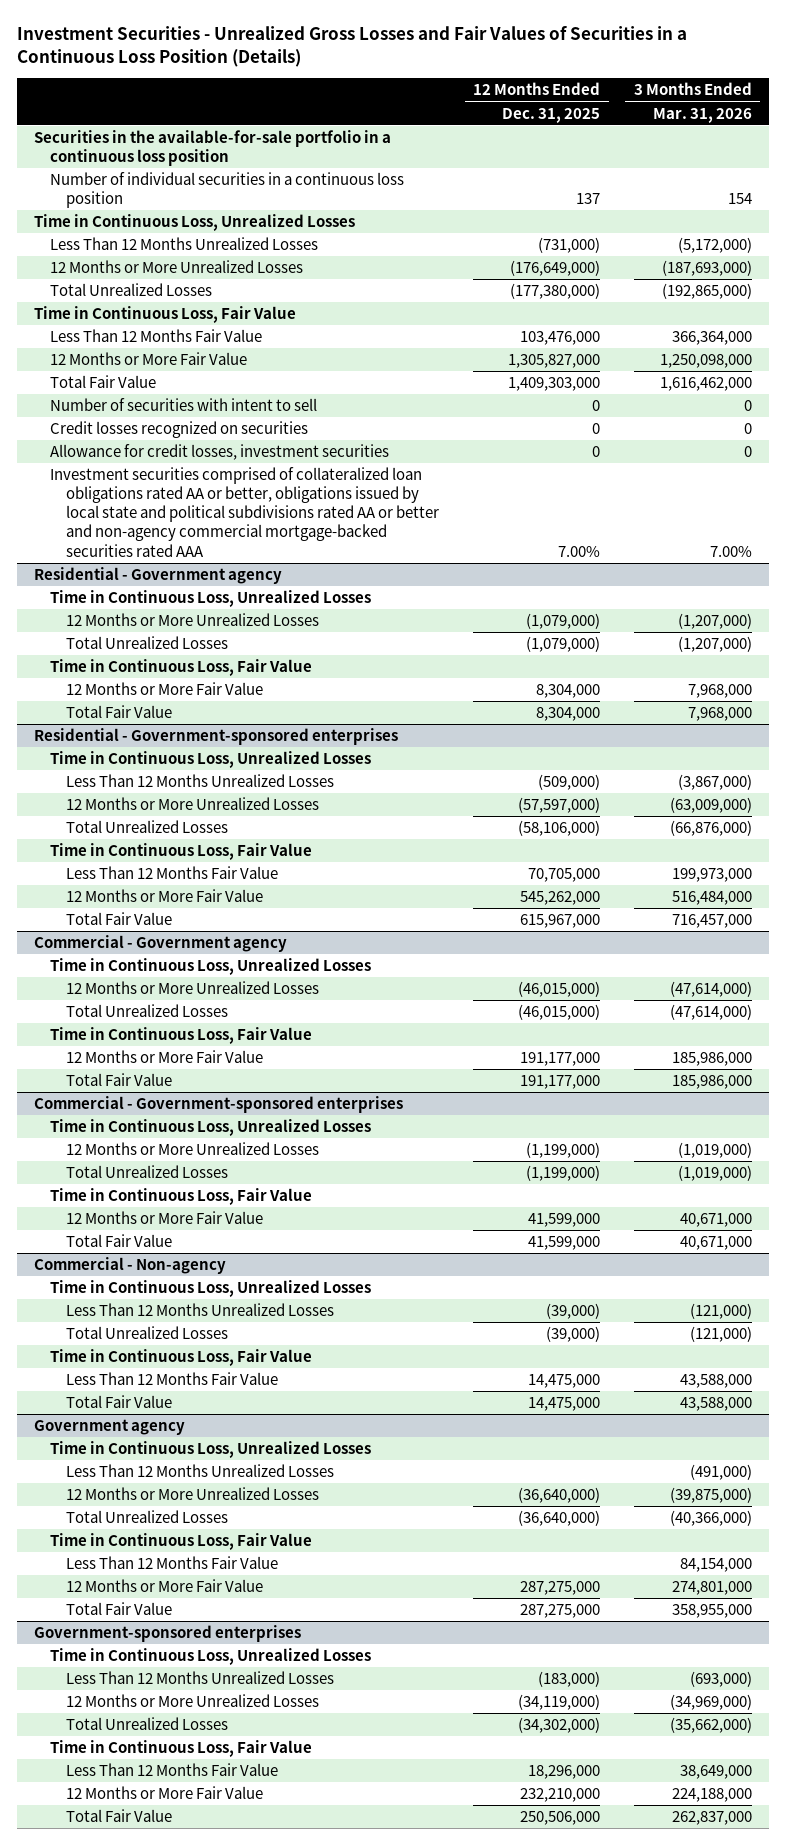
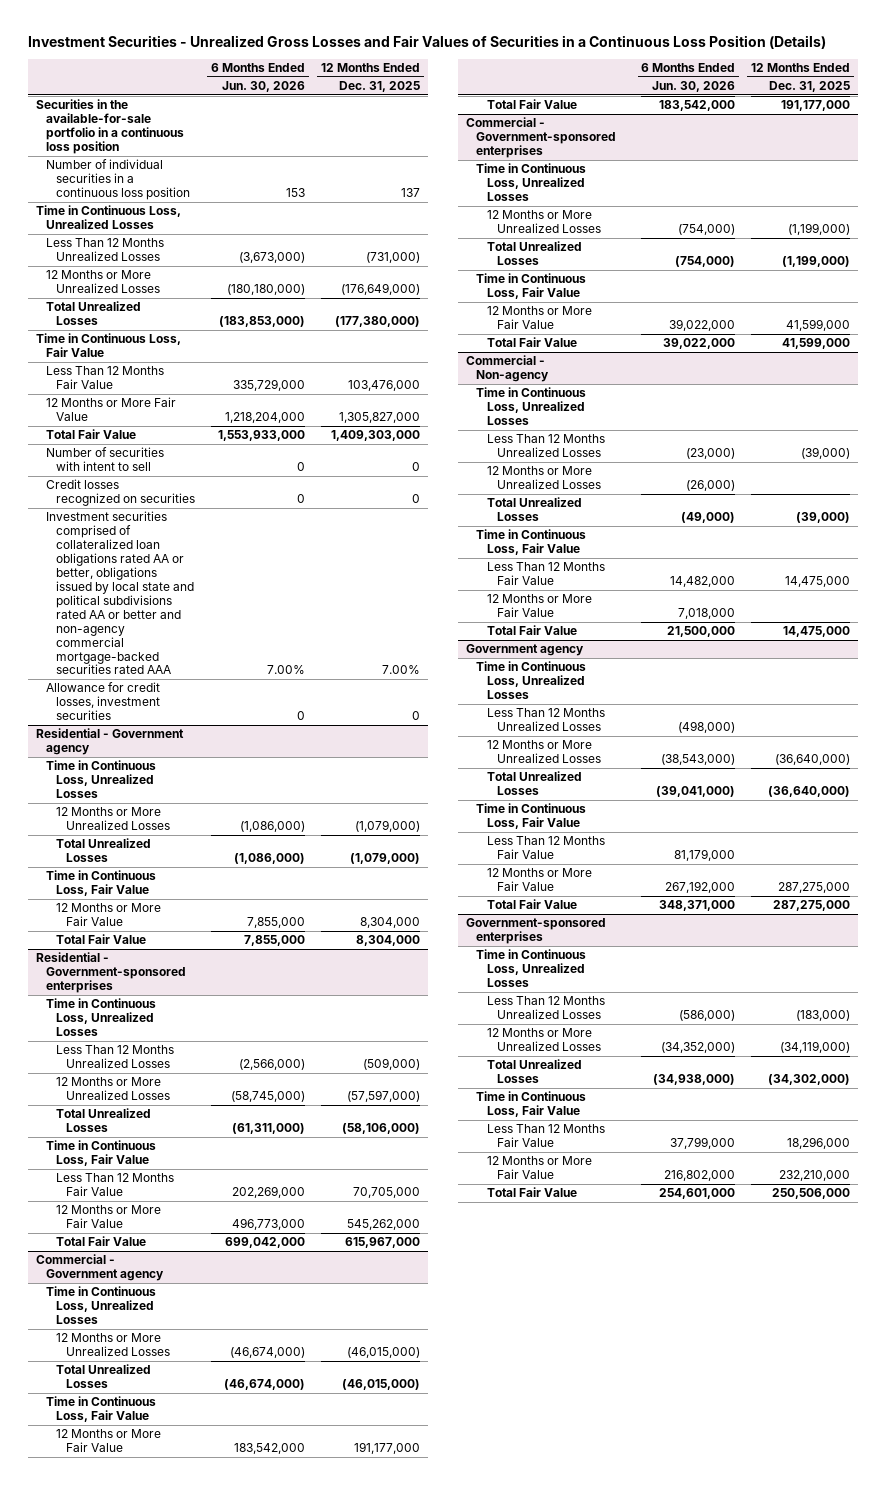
- | 12 Months Ended Dec. 31, 2025 | 3 Months Ended Mar. 31, 2026
+ | 6 Months Ended Jun. 30, 2026 | 12 Months Ended Dec. 31, 2025
moved down: Allowance for credit losses, investment securities | 0 | 0
@ Commercial - Non-agency
+ 12 Months or More Unrealized Losses | (26,000) |
+ 12 Months or More Fair Value | 7,018,000 |

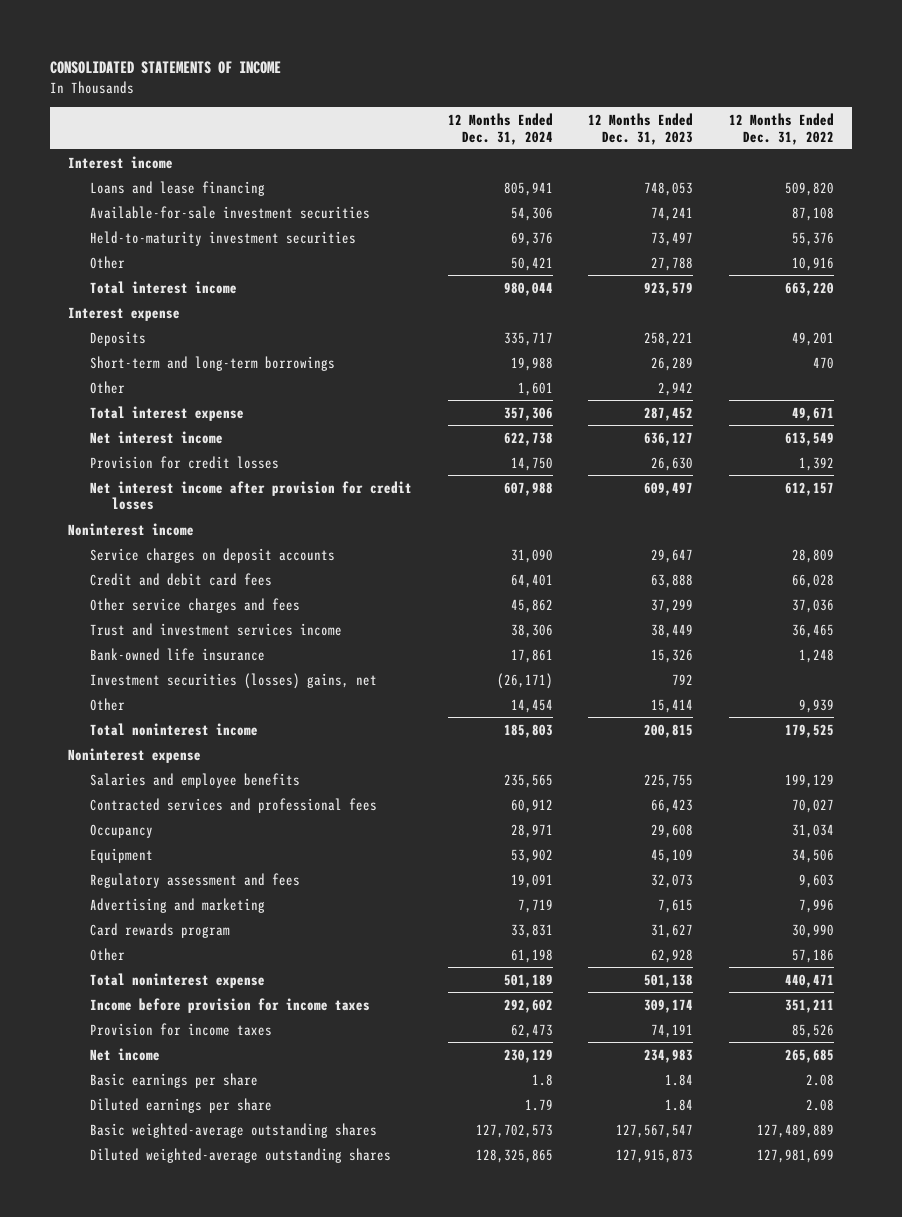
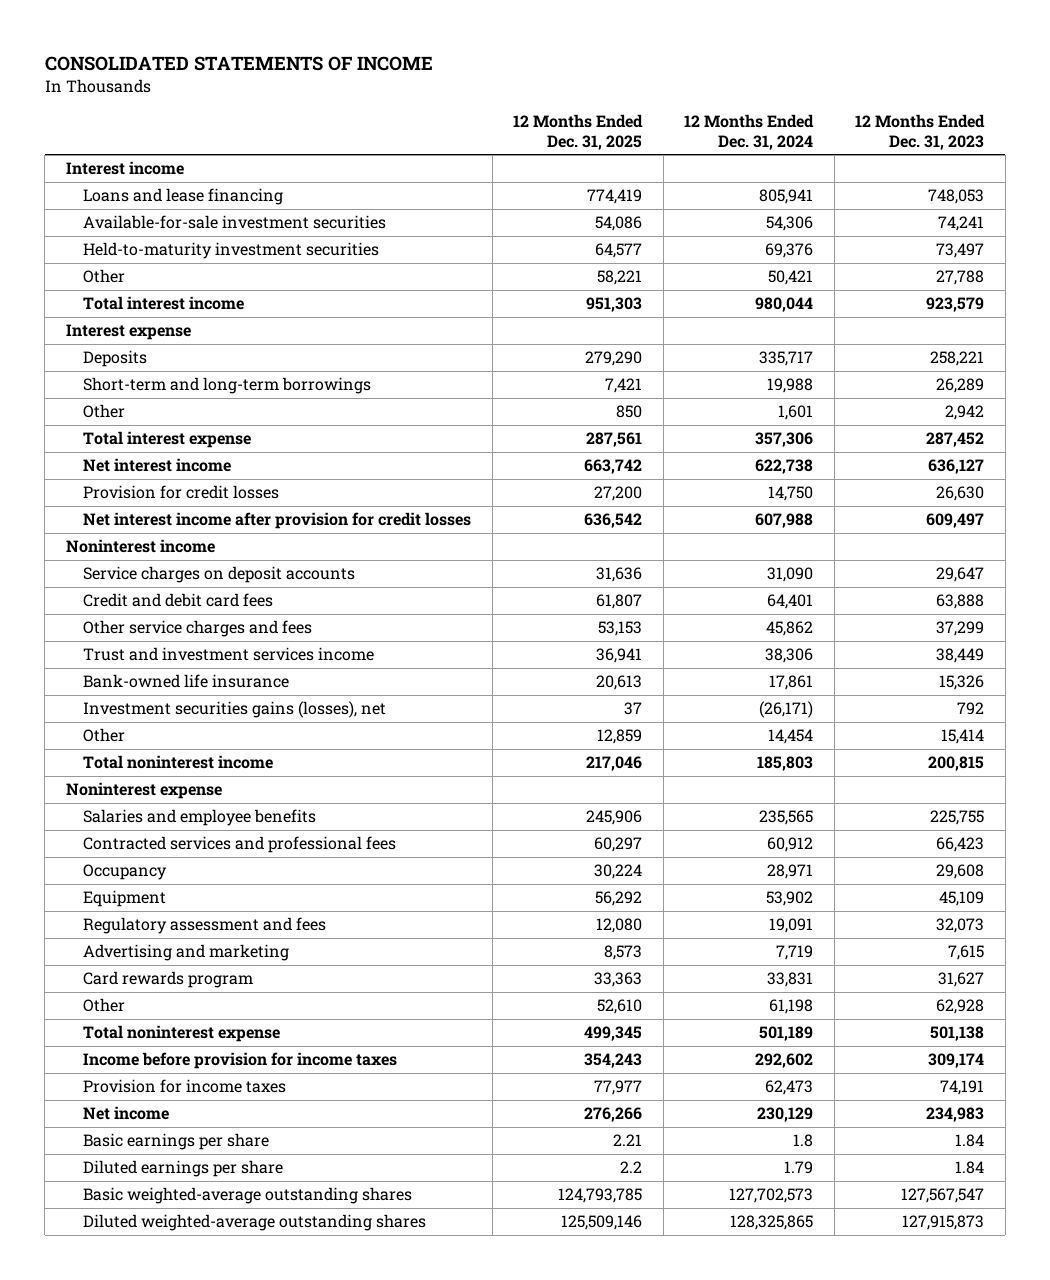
- | 12 Months Ended Dec. 31, 2024 | 12 Months Ended Dec. 31, 2023 | 12 Months Ended Dec. 31, 2022
+ | 12 Months Ended Dec. 31, 2025 | 12 Months Ended Dec. 31, 2024 | 12 Months Ended Dec. 31, 2023
- Investment securities (losses) gains, net | (26,171) | 792 |
+ Investment securities gains (losses), net | 37 | (26,171) | 792

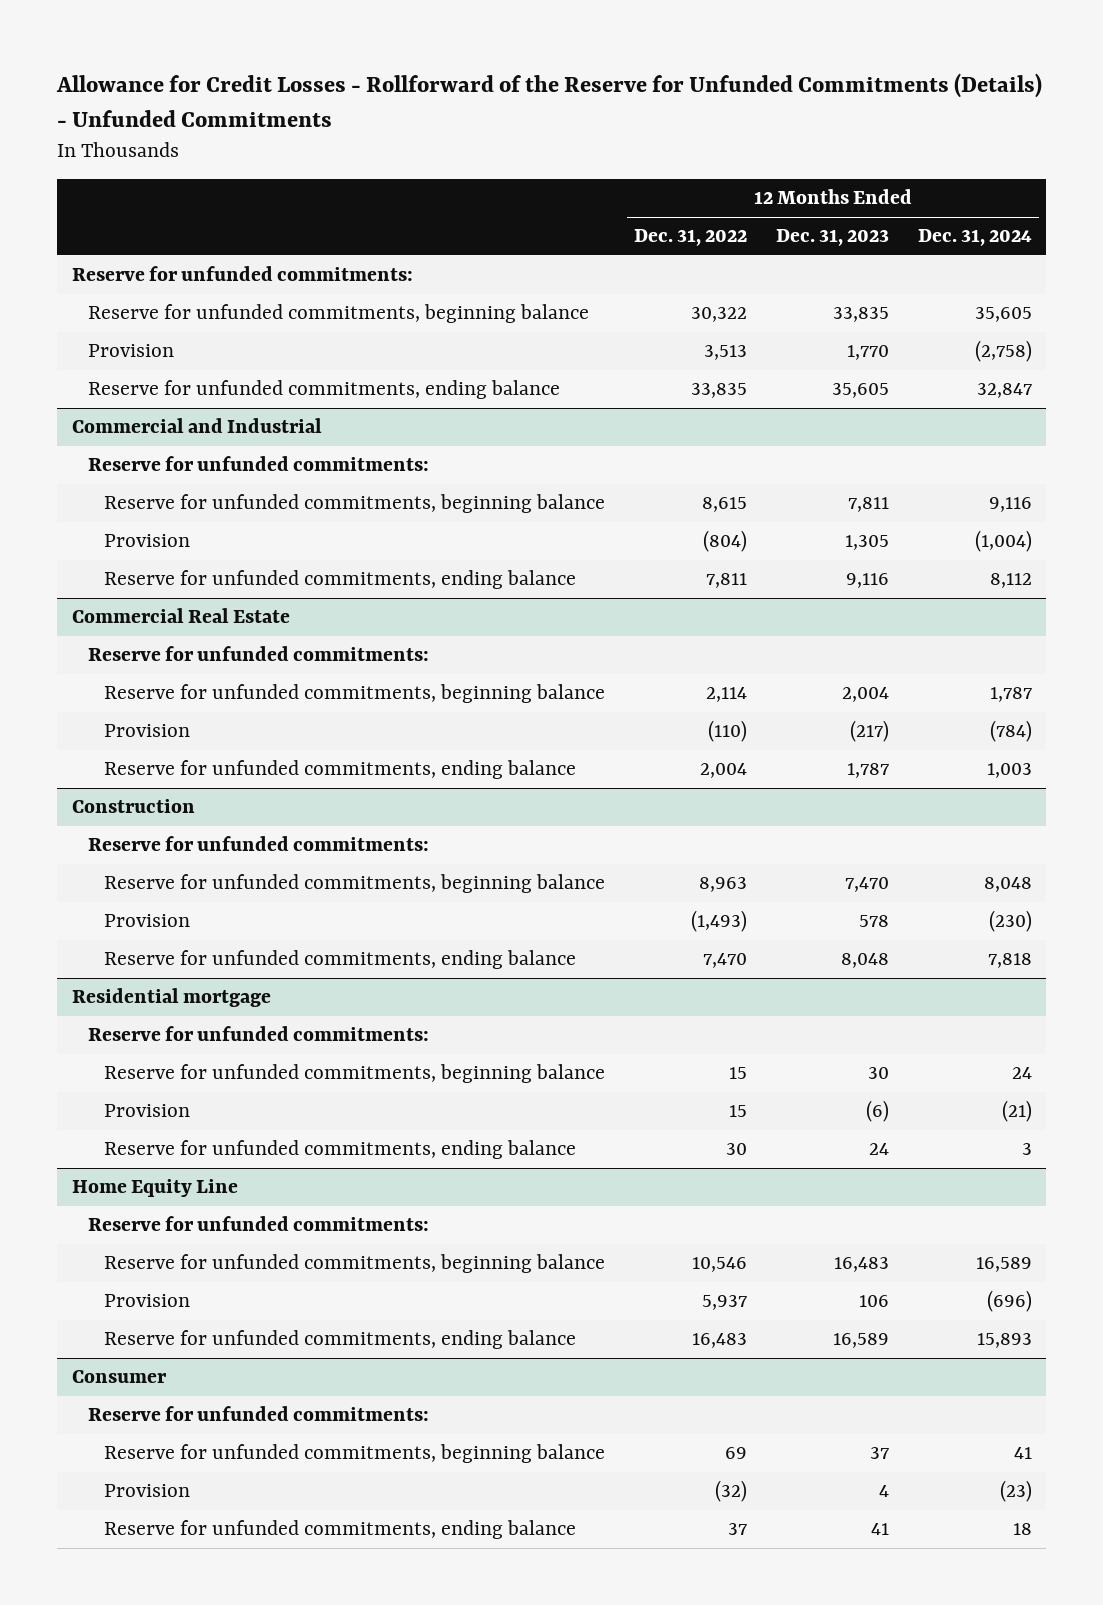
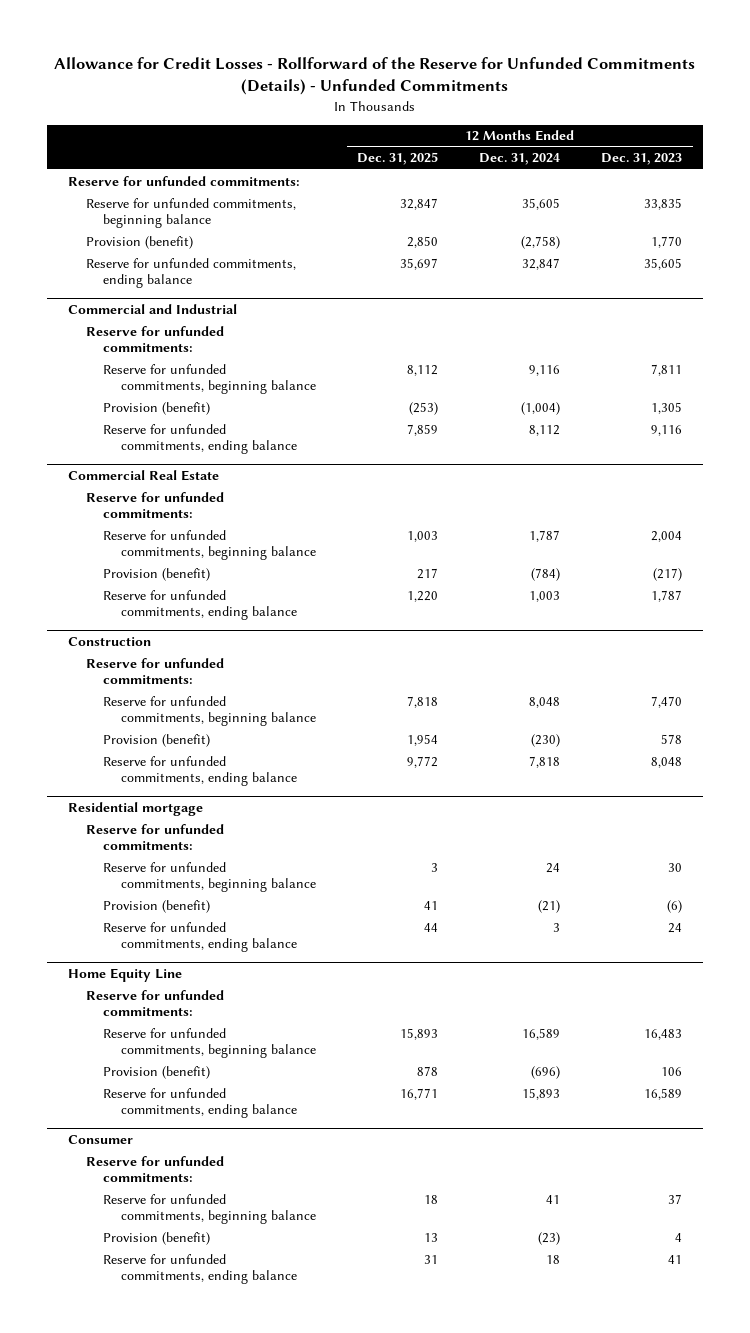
- | 12 Months Ended Dec. 31, 2022 | 12 Months Ended Dec. 31, 2023 | 12 Months Ended Dec. 31, 2024
+ | 12 Months Ended Dec. 31, 2025 | 12 Months Ended Dec. 31, 2024 | 12 Months Ended Dec. 31, 2023
- Provision | 3,513 | 1,770 | (2,758)
+ Provision (benefit) | 2,850 | (2,758) | 1,770
@ Commercial and Industrial
- Provision | (804) | 1,305 | (1,004)
+ Provision (benefit) | (253) | (1,004) | 1,305
@ Commercial Real Estate
- Provision | (110) | (217) | (784)
+ Provision (benefit) | 217 | (784) | (217)
@ Construction
- Provision | (1,493) | 578 | (230)
+ Provision (benefit) | 1,954 | (230) | 578
@ Residential mortgage
- Provision | 15 | (6) | (21)
+ Provision (benefit) | 41 | (21) | (6)
@ Home Equity Line
- Provision | 5,937 | 106 | (696)
+ Provision (benefit) | 878 | (696) | 106
@ Consumer
- Provision | (32) | 4 | (23)
+ Provision (benefit) | 13 | (23) | 4

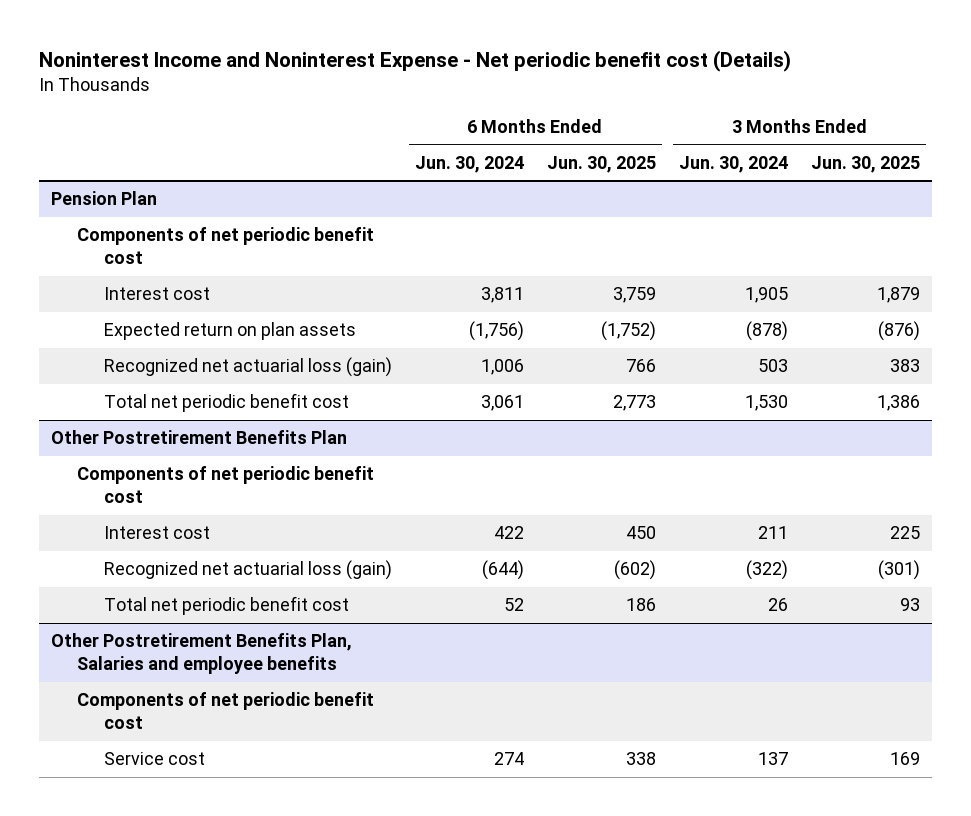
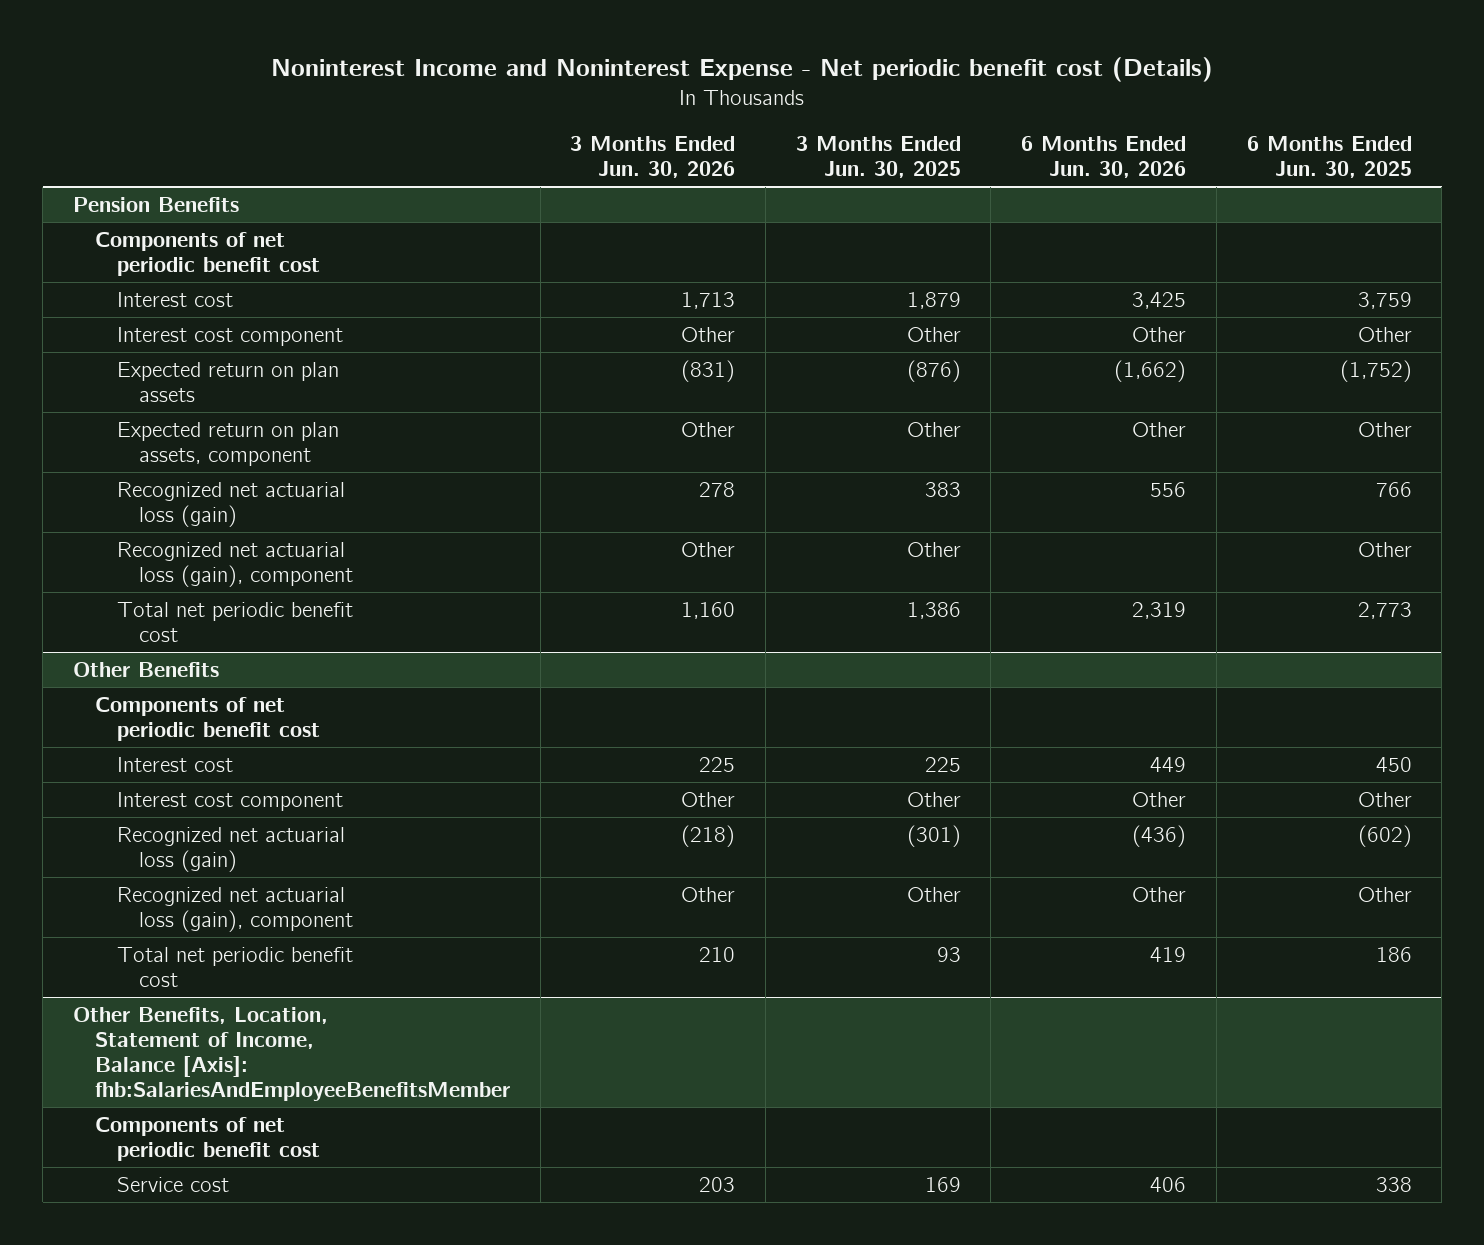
- | 6 Months Ended Jun. 30, 2024 | 6 Months Ended Jun. 30, 2025 | 3 Months Ended Jun. 30, 2024 | 3 Months Ended Jun. 30, 2025
+ | 3 Months Ended Jun. 30, 2026 | 3 Months Ended Jun. 30, 2025 | 6 Months Ended Jun. 30, 2026 | 6 Months Ended Jun. 30, 2025
- Pension Plan
+ Pension Benefits
+ Interest cost component | Other | Other | Other | Other
+ Expected return on plan assets, component | Other | Other | Other | Other
+ Recognized net actuarial loss (gain), component | Other | Other | | Other
- Other Postretirement Benefits Plan
+ Other Benefits
+ Interest cost component | Other | Other | Other | Other
+ Recognized net actuarial loss (gain), component | Other | Other | Other | Other
- Other Postretirement Benefits Plan, Salaries and employee benefits
+ Other Benefits, Location, Statement of Income, Balance [Axis]: fhb:SalariesAndEmployeeBenefitsMember

